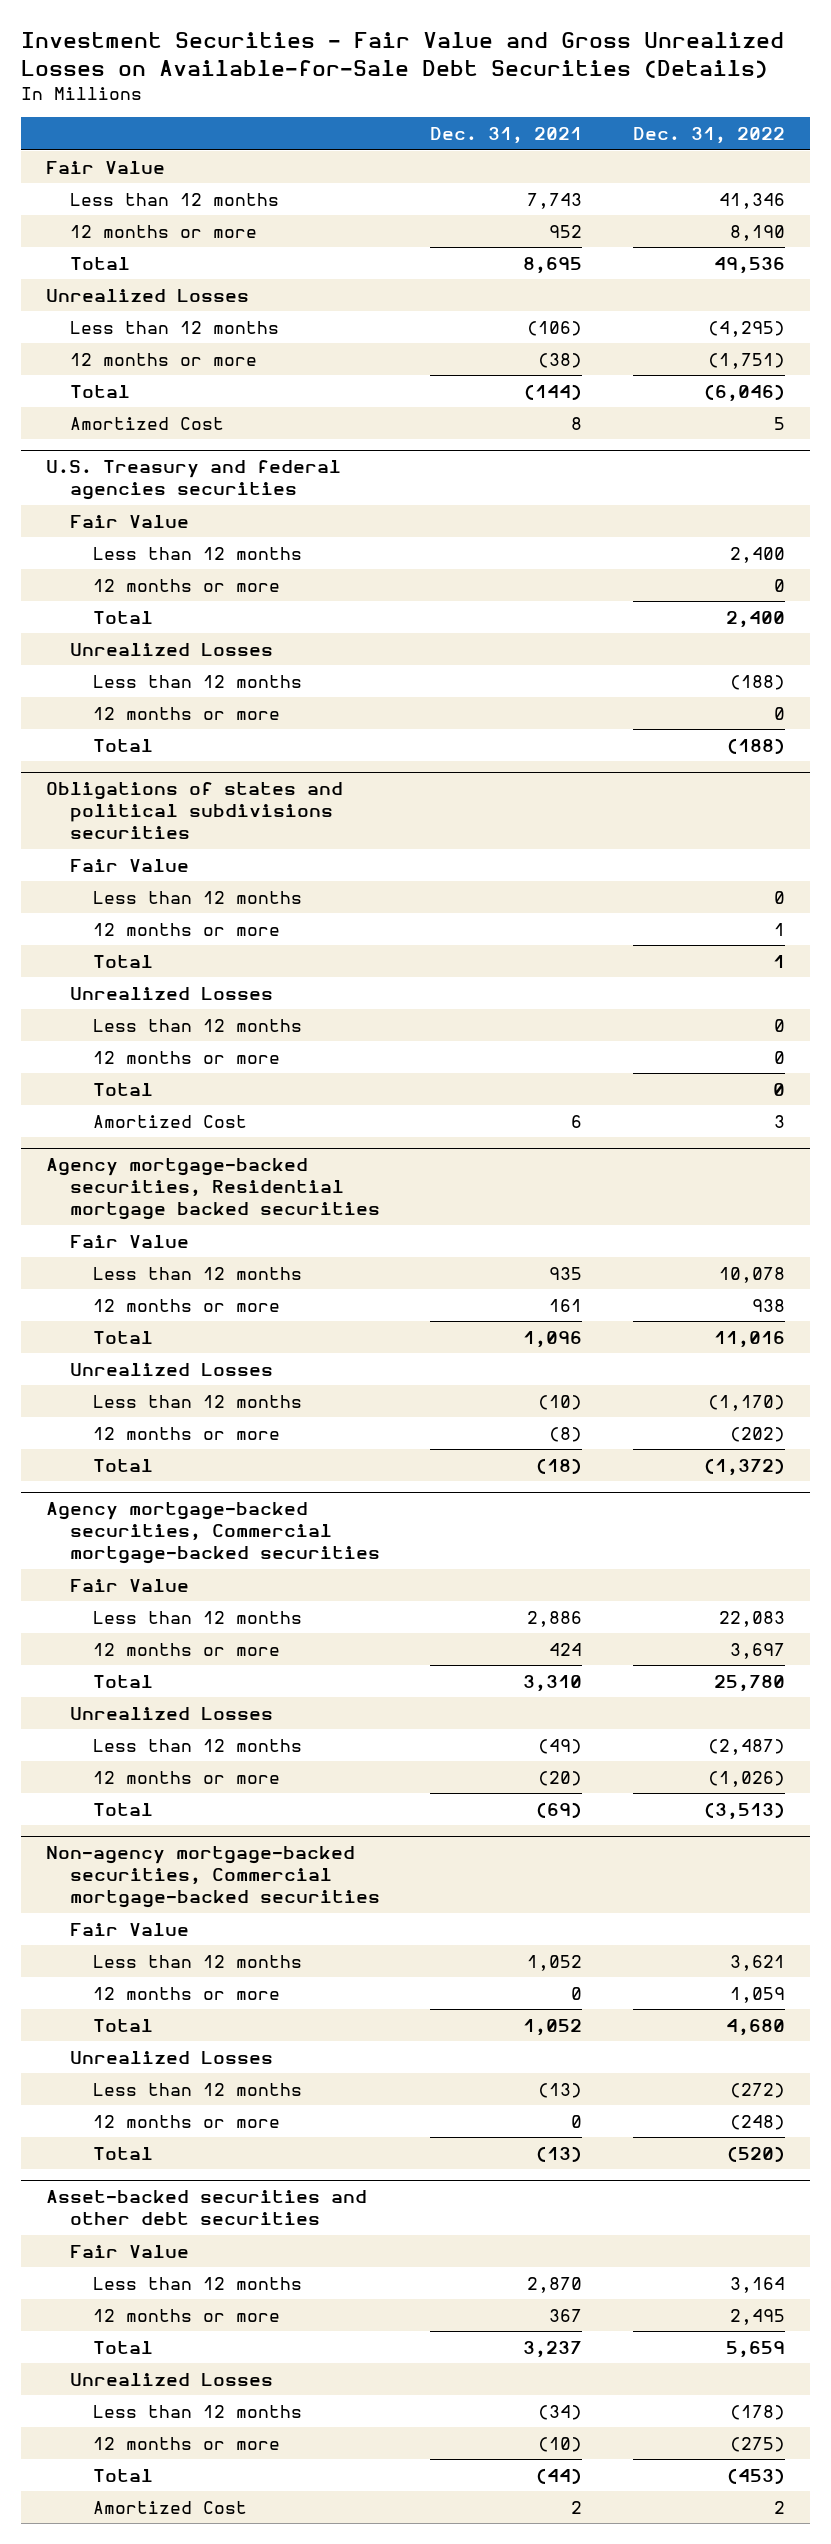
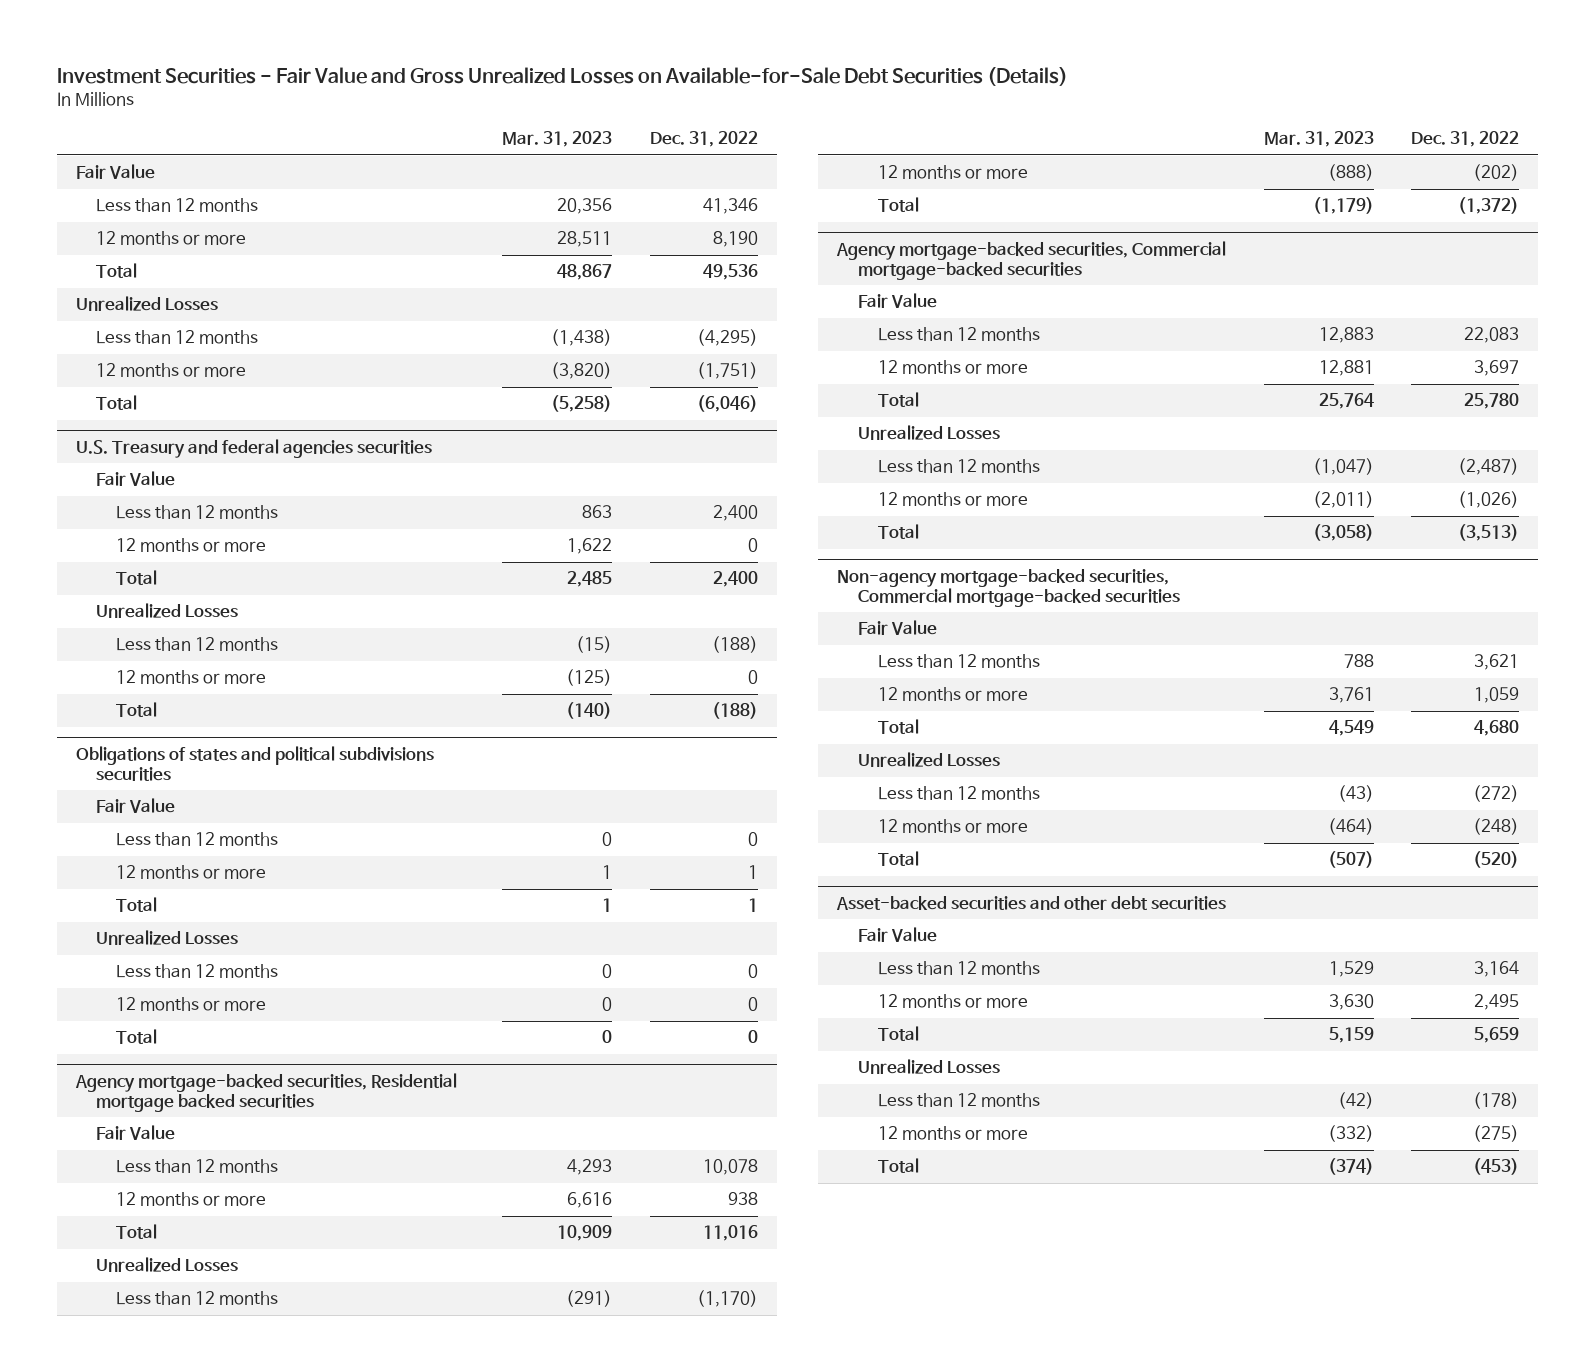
- | Dec. 31, 2021 | Dec. 31, 2022
+ | Mar. 31, 2023 | Dec. 31, 2022
- Amortized Cost | 8 | 5
@ Obligations of states and political subdivisions securities
- Amortized Cost | 6 | 3
@ Asset-backed securities and other debt securities
- Amortized Cost | 2 | 2

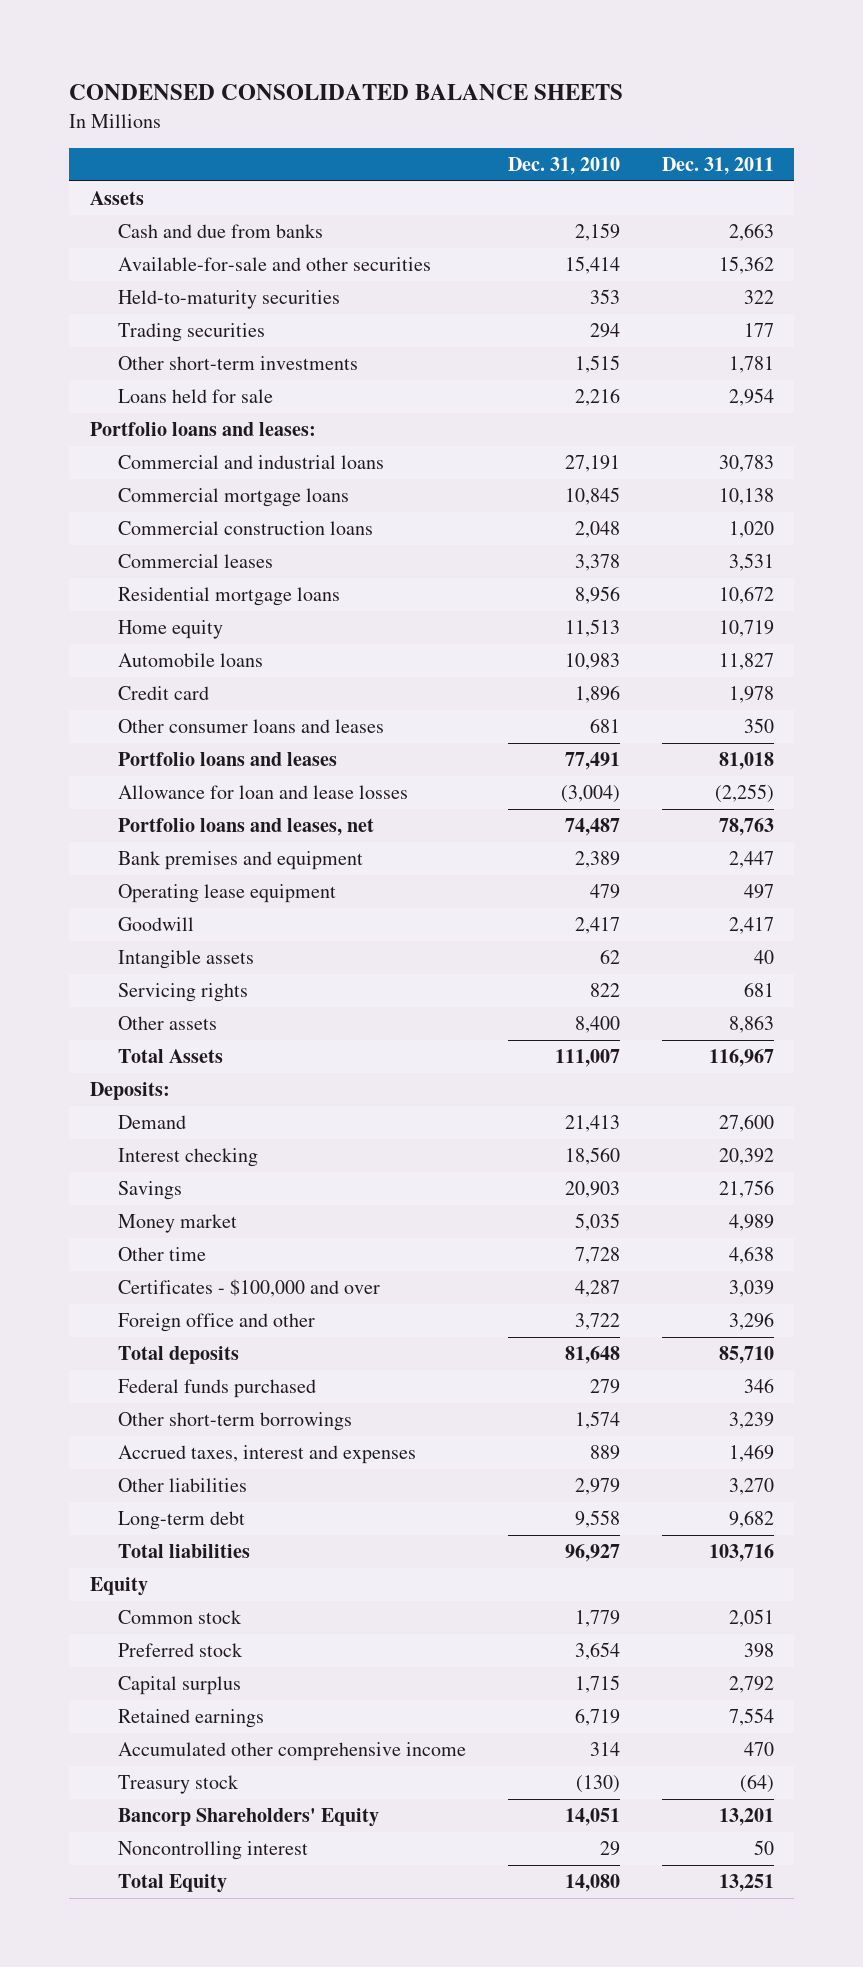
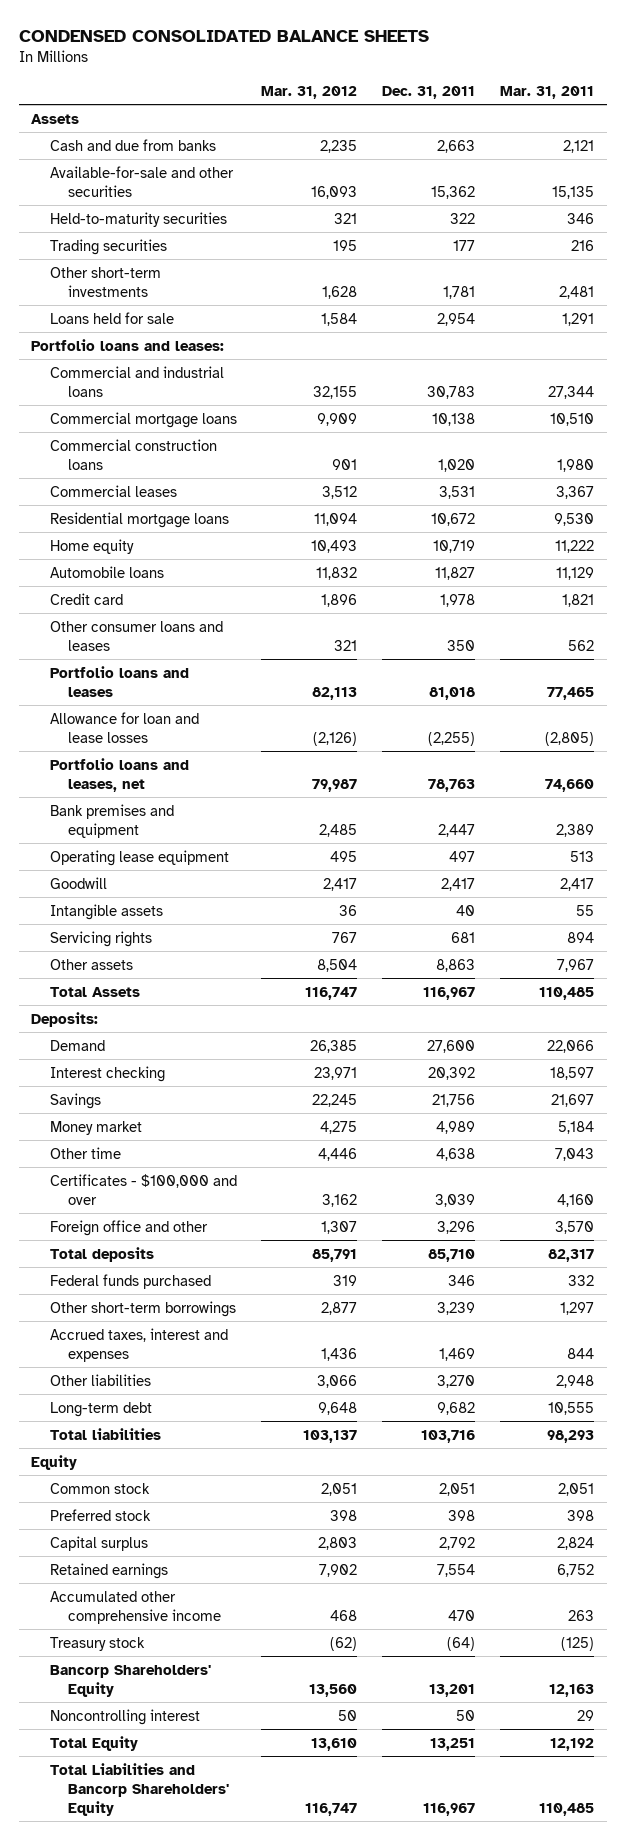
- | Dec. 31, 2010 | Dec. 31, 2011
+ | Mar. 31, 2012 | Dec. 31, 2011 | Mar. 31, 2011
+ Total Liabilities and Bancorp Shareholders' Equity | 116,747 | 116,967 | 110,485

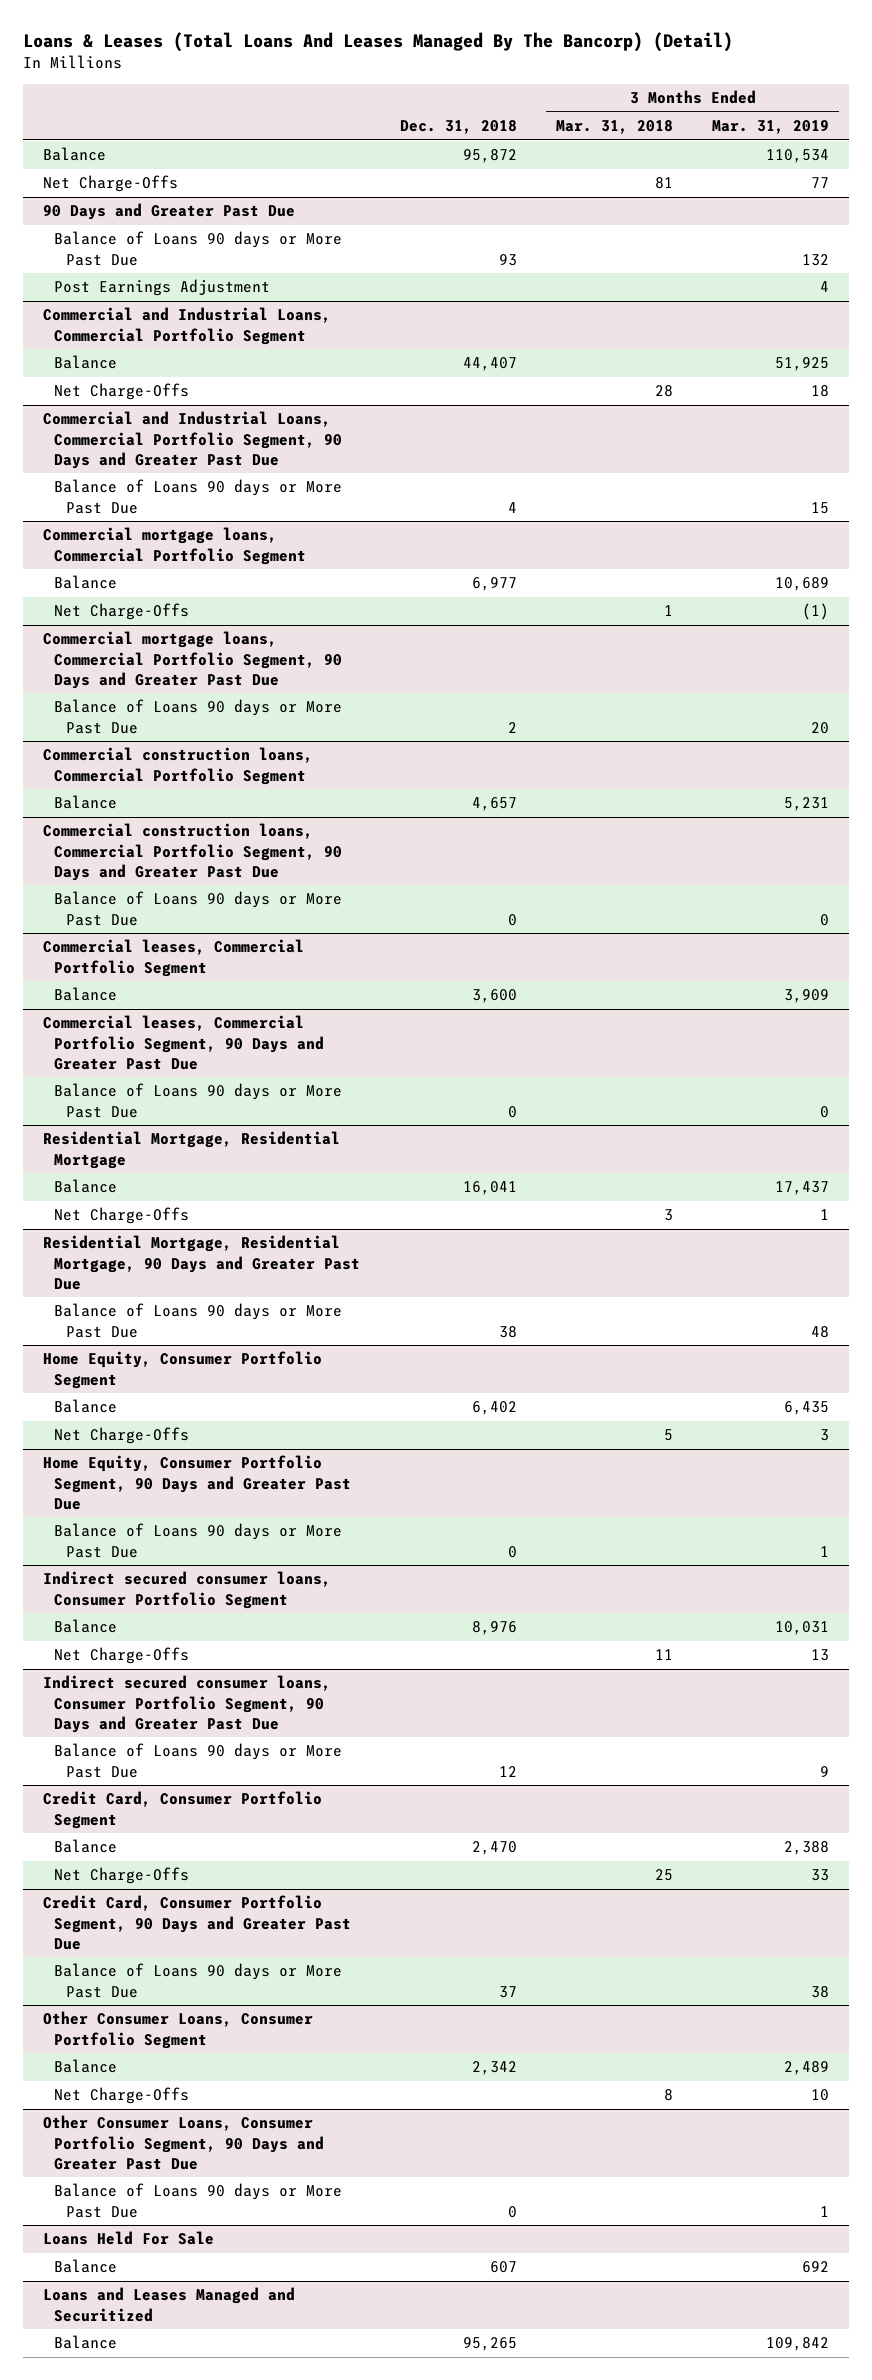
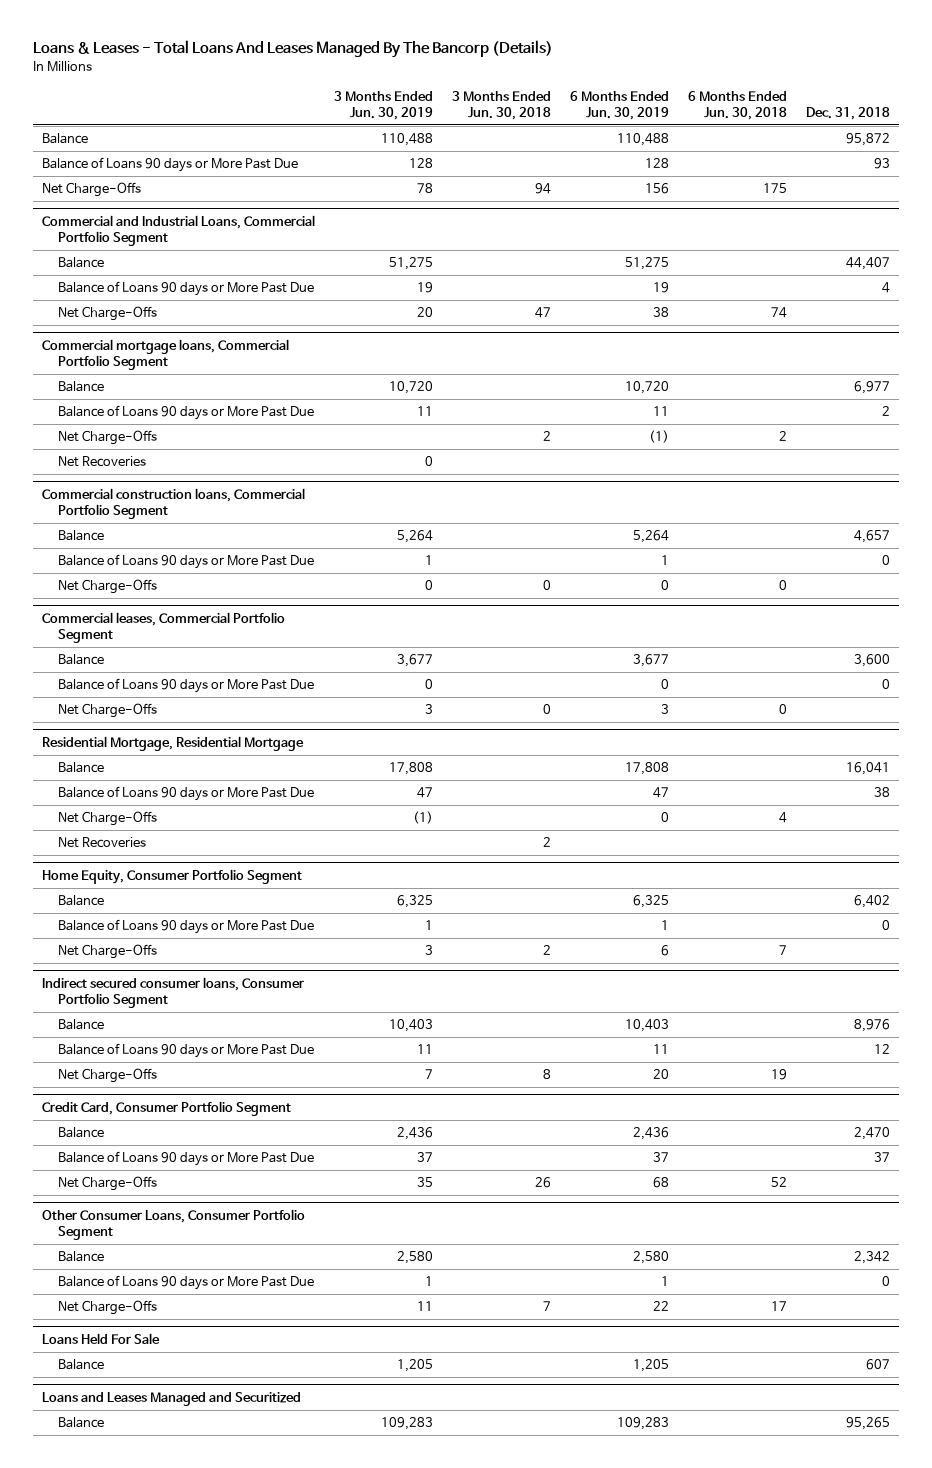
- Loans & Leases (Total Loans And Leases Managed By The Bancorp) (Detail)
+ Loans & Leases - Total Loans And Leases Managed By The Bancorp (Details)
- | Dec. 31, 2018 | 3 Months Ended Mar. 31, 2018 | 3 Months Ended Mar. 31, 2019
+ | 3 Months Ended Jun. 30, 2019 | 3 Months Ended Jun. 30, 2018 | 6 Months Ended Jun. 30, 2019 | 6 Months Ended Jun. 30, 2018 | Dec. 31, 2018
- 90 Days and Greater Past Due
- Post Earnings Adjustment | | | 4
moved down: Net Charge-Offs | 78 | 94 | 156 | 175 |
- Commercial and Industrial Loans, Commercial Portfolio Segment, 90 Days and Greater Past Due
@ Commercial and Industrial Loans, Commercial Portfolio Segment
moved down: Net Charge-Offs | 20 | 47 | 38 | 74 |
- Commercial mortgage loans, Commercial Portfolio Segment, 90 Days and Greater Past Due
@ Commercial mortgage loans, Commercial Portfolio Segment
moved down: Net Charge-Offs | | 2 | (1) | 2 |
+ Net Recoveries | 0 | | | |
- Commercial construction loans, Commercial Portfolio Segment, 90 Days and Greater Past Due
@ Commercial construction loans, Commercial Portfolio Segment
+ Net Charge-Offs | 0 | 0 | 0 | 0 |
- Commercial leases, Commercial Portfolio Segment, 90 Days and Greater Past Due
@ Commercial leases, Commercial Portfolio Segment
+ Net Charge-Offs | 3 | 0 | 3 | 0 |
- Residential Mortgage, Residential Mortgage, 90 Days and Greater Past Due
@ Residential Mortgage, Residential Mortgage
moved down: Net Charge-Offs | (1) | | 0 | 4 |
+ Net Recoveries | | 2 | | |
- Home Equity, Consumer Portfolio Segment, 90 Days and Greater Past Due
@ Home Equity, Consumer Portfolio Segment
moved down: Net Charge-Offs | 3 | 2 | 6 | 7 |
- Indirect secured consumer loans, Consumer Portfolio Segment, 90 Days and Greater Past Due
@ Indirect secured consumer loans, Consumer Portfolio Segment
moved down: Net Charge-Offs | 7 | 8 | 20 | 19 |
- Credit Card, Consumer Portfolio Segment, 90 Days and Greater Past Due
@ Credit Card, Consumer Portfolio Segment
moved down: Net Charge-Offs | 35 | 26 | 68 | 52 |
- Other Consumer Loans, Consumer Portfolio Segment, 90 Days and Greater Past Due
@ Other Consumer Loans, Consumer Portfolio Segment
moved down: Net Charge-Offs | 11 | 7 | 22 | 17 |

